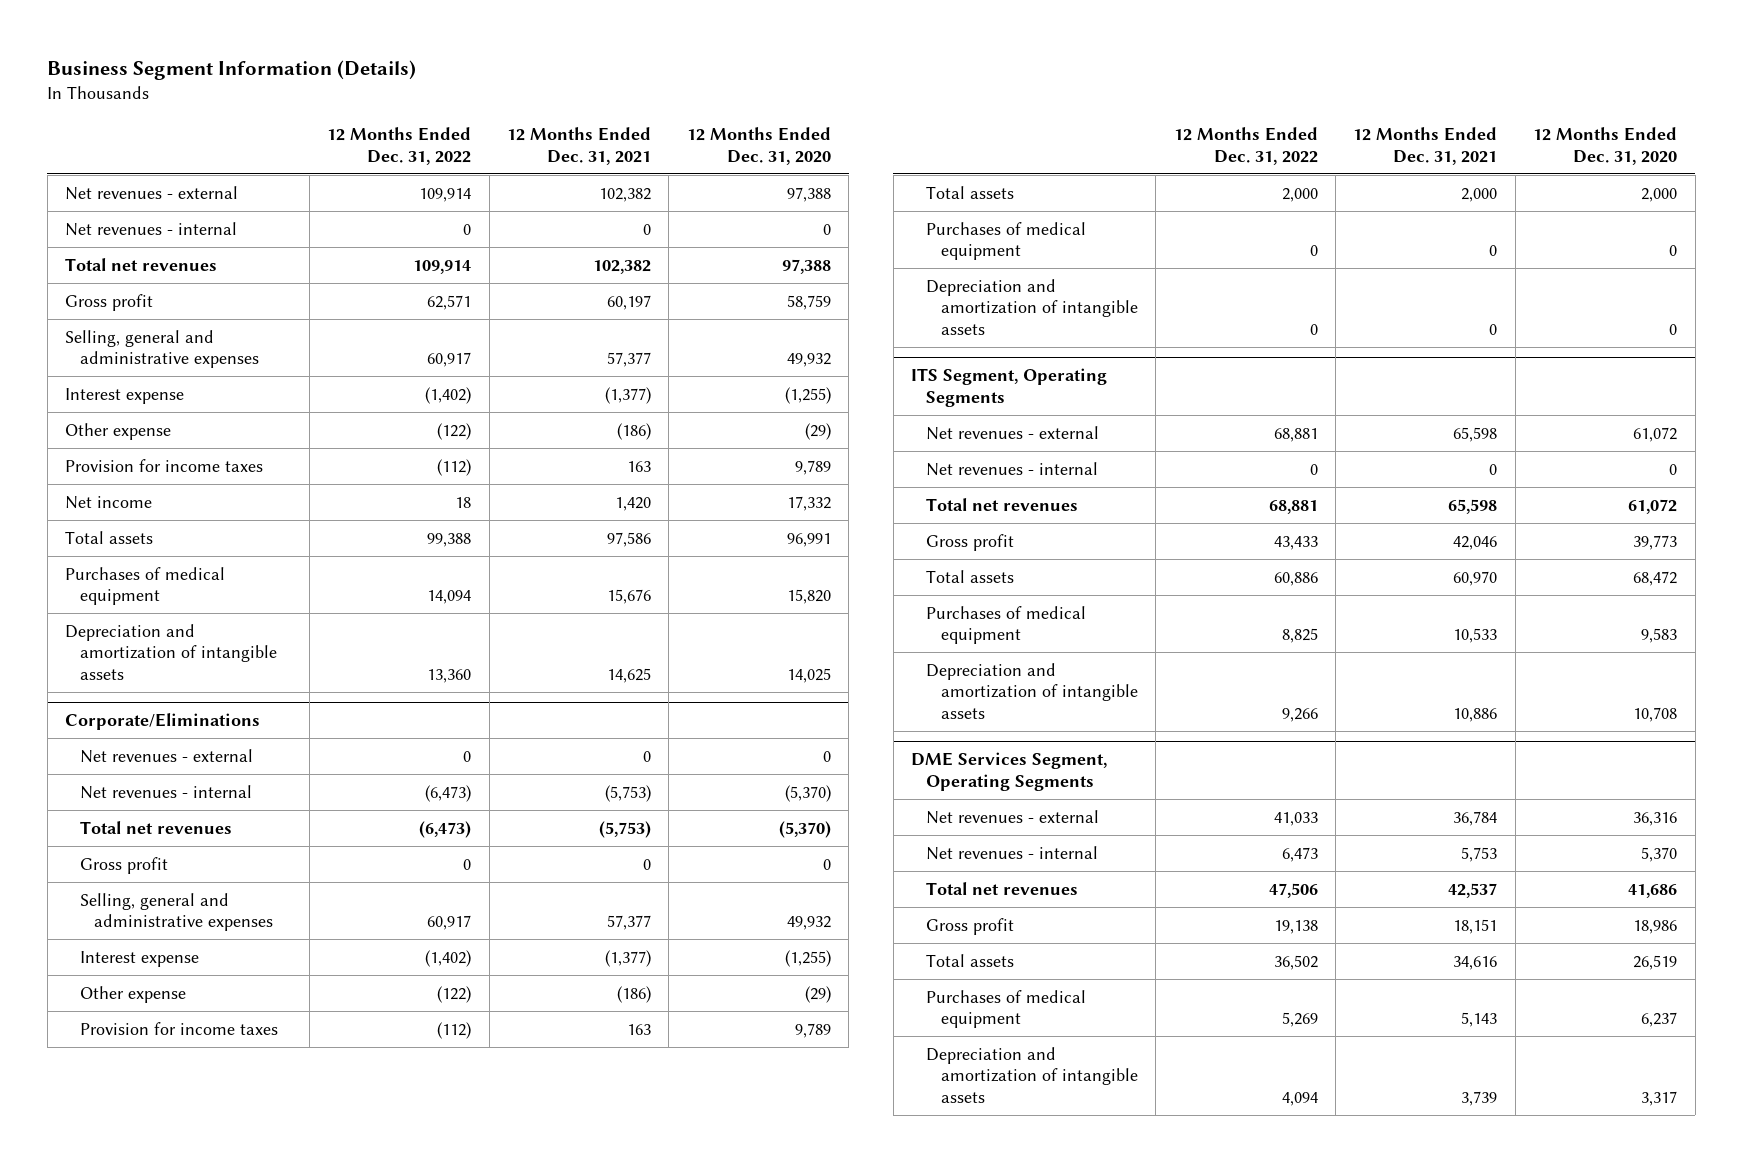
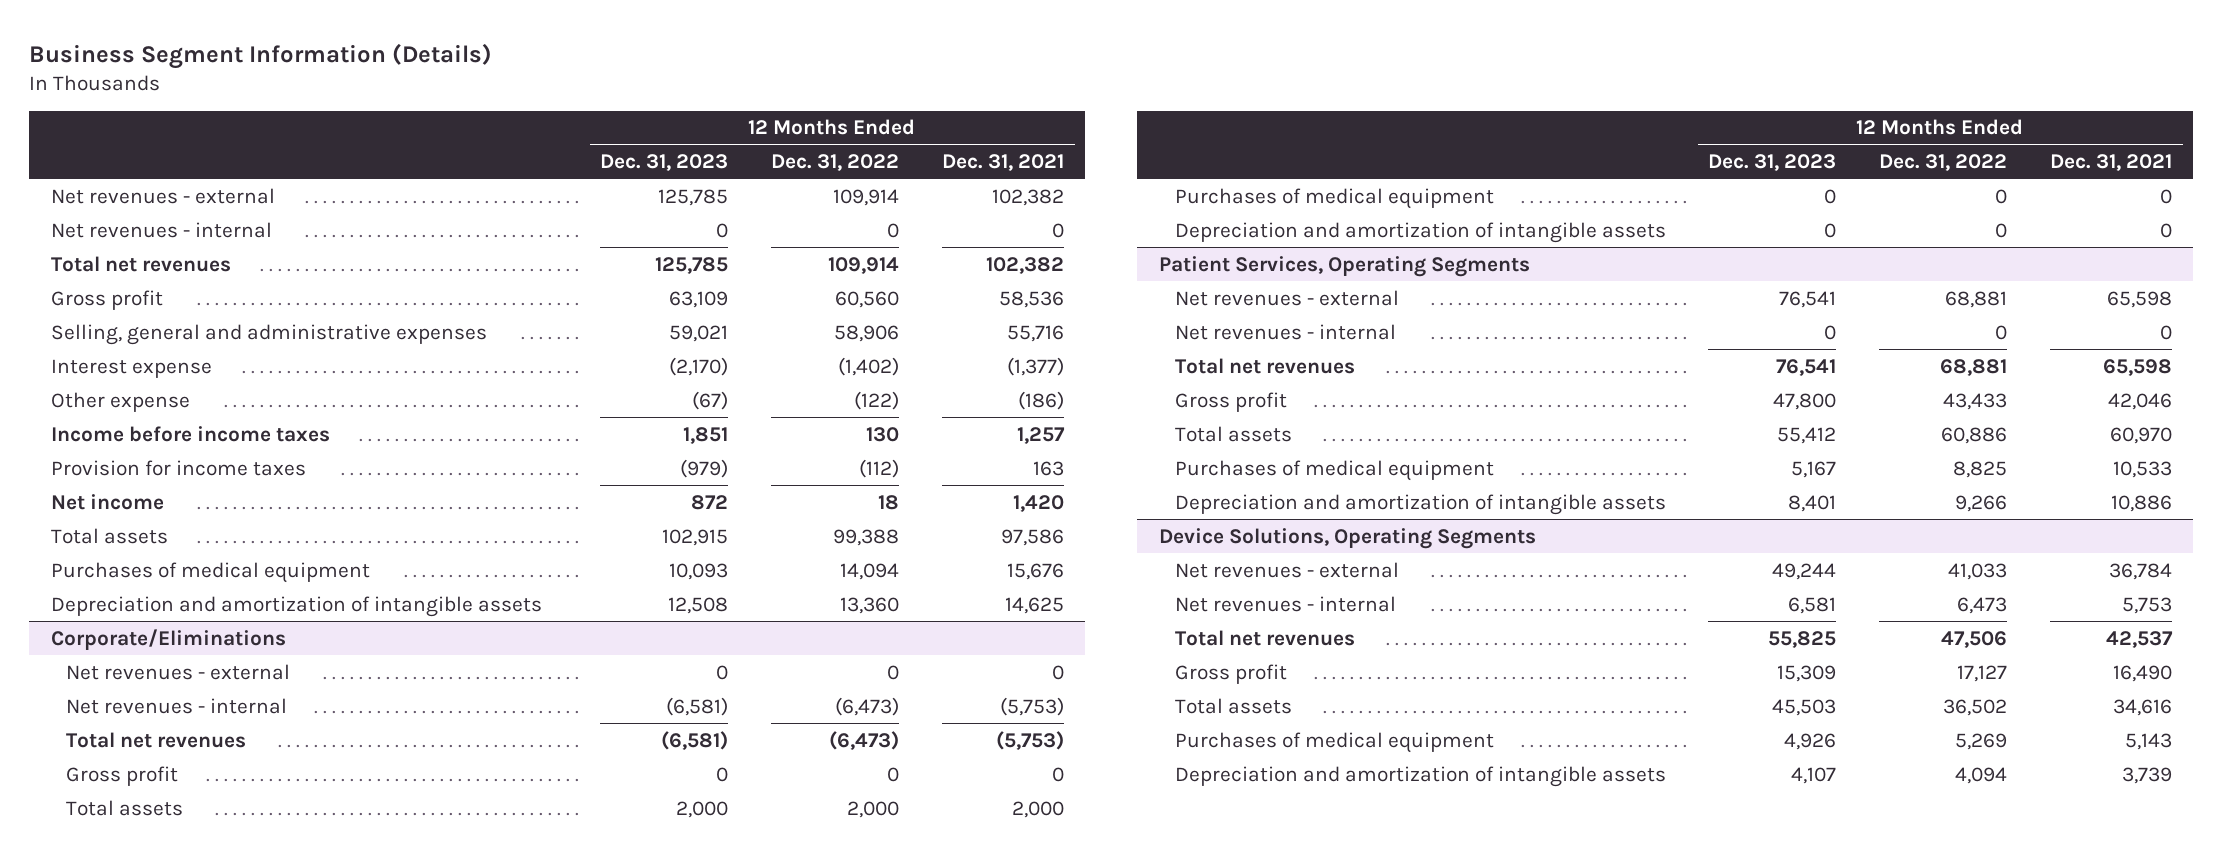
- | 12 Months Ended Dec. 31, 2022 | 12 Months Ended Dec. 31, 2021 | 12 Months Ended Dec. 31, 2020
+ | 12 Months Ended Dec. 31, 2023 | 12 Months Ended Dec. 31, 2022 | 12 Months Ended Dec. 31, 2021
- Gross profit | 62,571 | 60,197 | 58,759
- Selling, general and administrative expenses | 60,917 | 57,377 | 49,932
+ Gross profit | 63,109 | 60,560 | 58,536
+ Selling, general and administrative expenses | 59,021 | 58,906 | 55,716
+ Income before income taxes | 1,851 | 130 | 1,257
@ Corporate/Eliminations
- Selling, general and administrative expenses | 60,917 | 57,377 | 49,932
- Interest expense | (1,402) | (1,377) | (1,255)
- Other expense | (122) | (186) | (29)
- Provision for income taxes | (112) | 163 | 9,789
- ITS Segment, Operating Segments
+ Patient Services, Operating Segments
- DME Services Segment, Operating Segments
+ Device Solutions, Operating Segments
- Gross profit | 19,138 | 18,151 | 18,986
+ Gross profit | 15,309 | 17,127 | 16,490

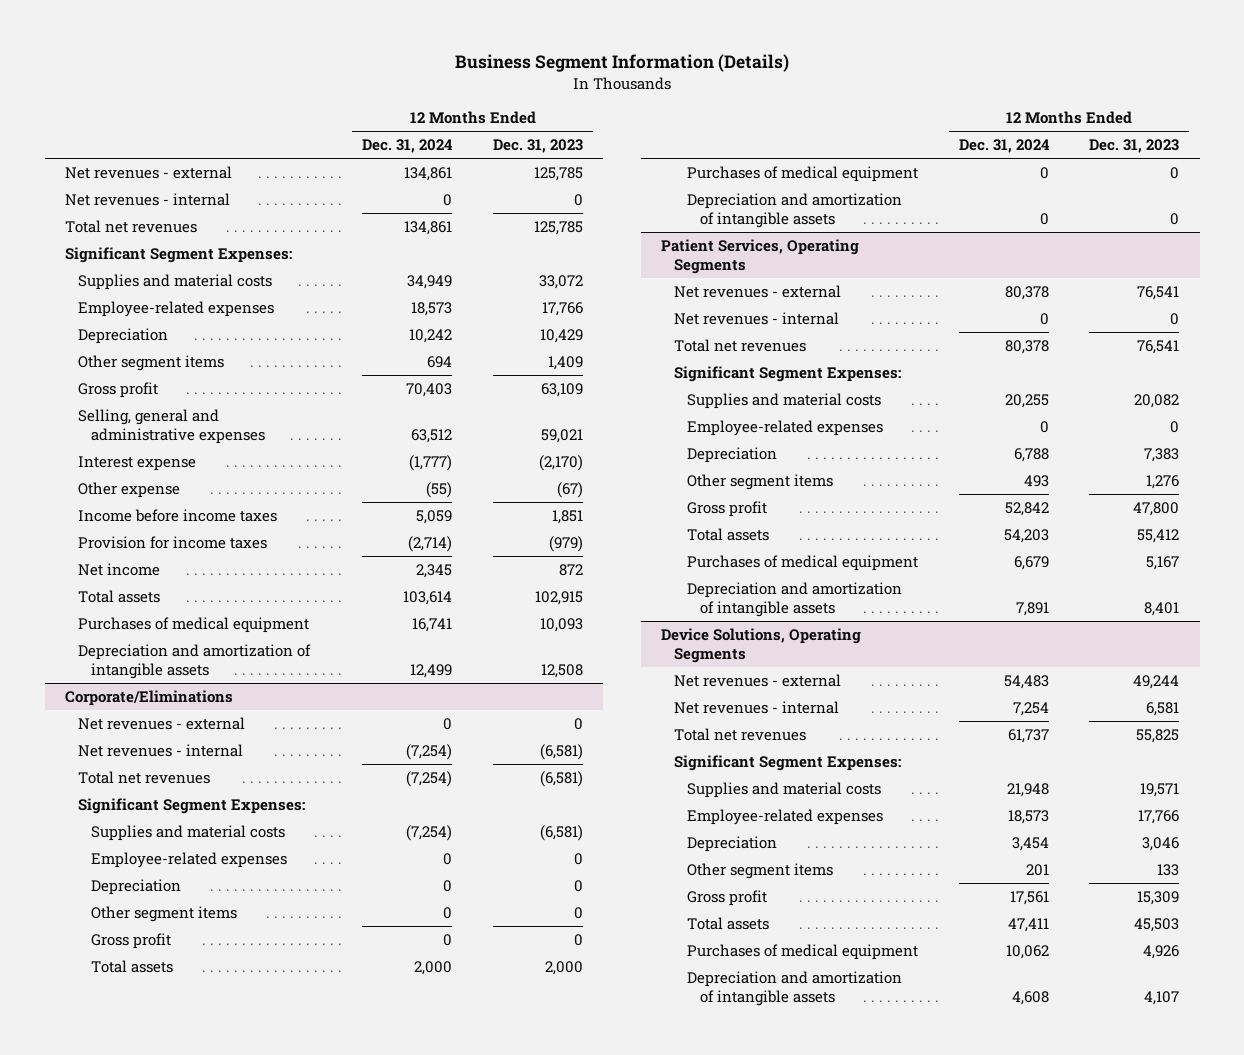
- | 12 Months Ended Dec. 31, 2023 | 12 Months Ended Dec. 31, 2022 | 12 Months Ended Dec. 31, 2021
+ | 12 Months Ended Dec. 31, 2024 | 12 Months Ended Dec. 31, 2023
+ Significant Segment Expenses:
+ Supplies and material costs | 34,949 | 33,072
+ Employee-related expenses | 18,573 | 17,766
+ Depreciation | 10,242 | 10,429
+ Other segment items | 694 | 1,409
@ Corporate/Eliminations
+ Significant Segment Expenses:
+ Supplies and material costs | (7,254) | (6,581)
+ Employee-related expenses | 0 | 0
+ Depreciation | 0 | 0
+ Other segment items | 0 | 0
@ Patient Services, Operating Segments
+ Significant Segment Expenses:
+ Supplies and material costs | 20,255 | 20,082
+ Employee-related expenses | 0 | 0
+ Depreciation | 6,788 | 7,383
+ Other segment items | 493 | 1,276
@ Device Solutions, Operating Segments
+ Significant Segment Expenses:
+ Supplies and material costs | 21,948 | 19,571
+ Employee-related expenses | 18,573 | 17,766
+ Depreciation | 3,454 | 3,046
+ Other segment items | 201 | 133

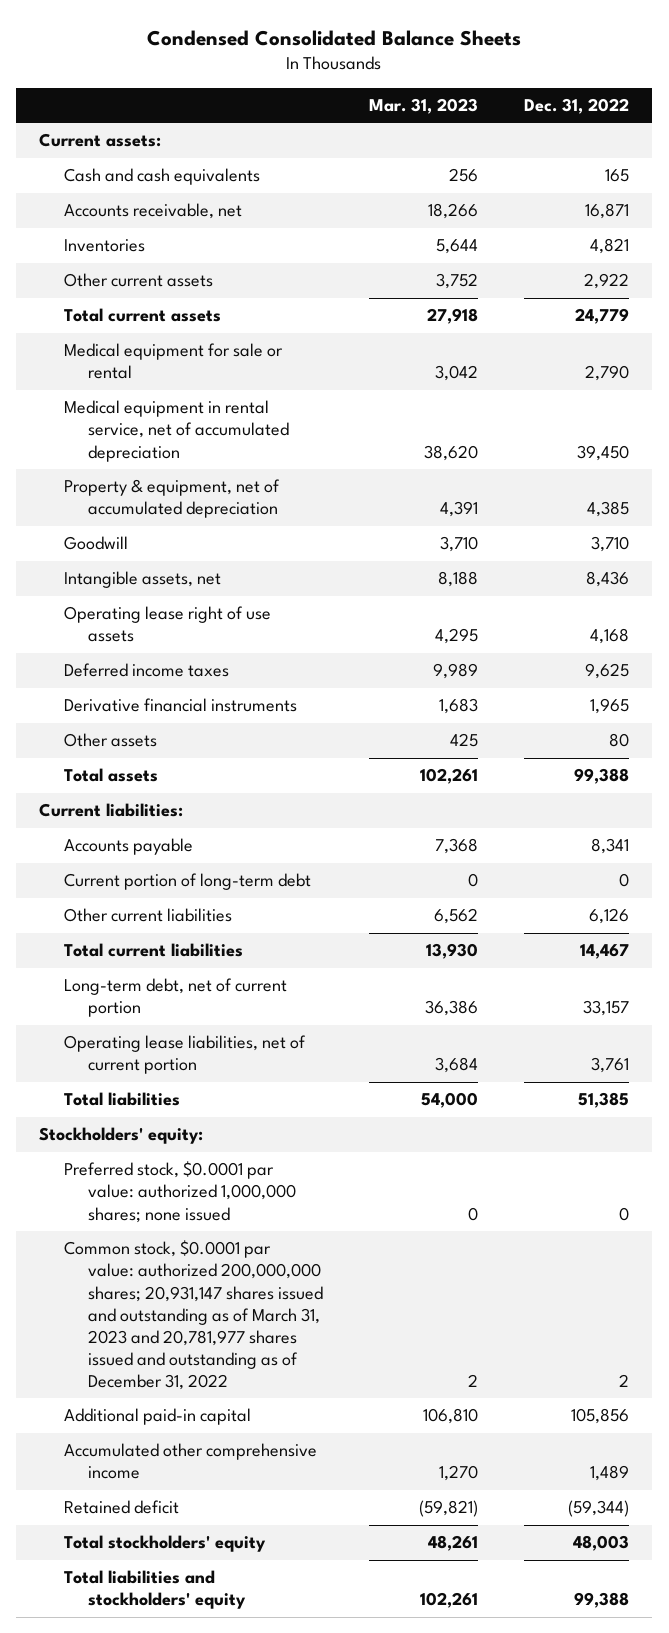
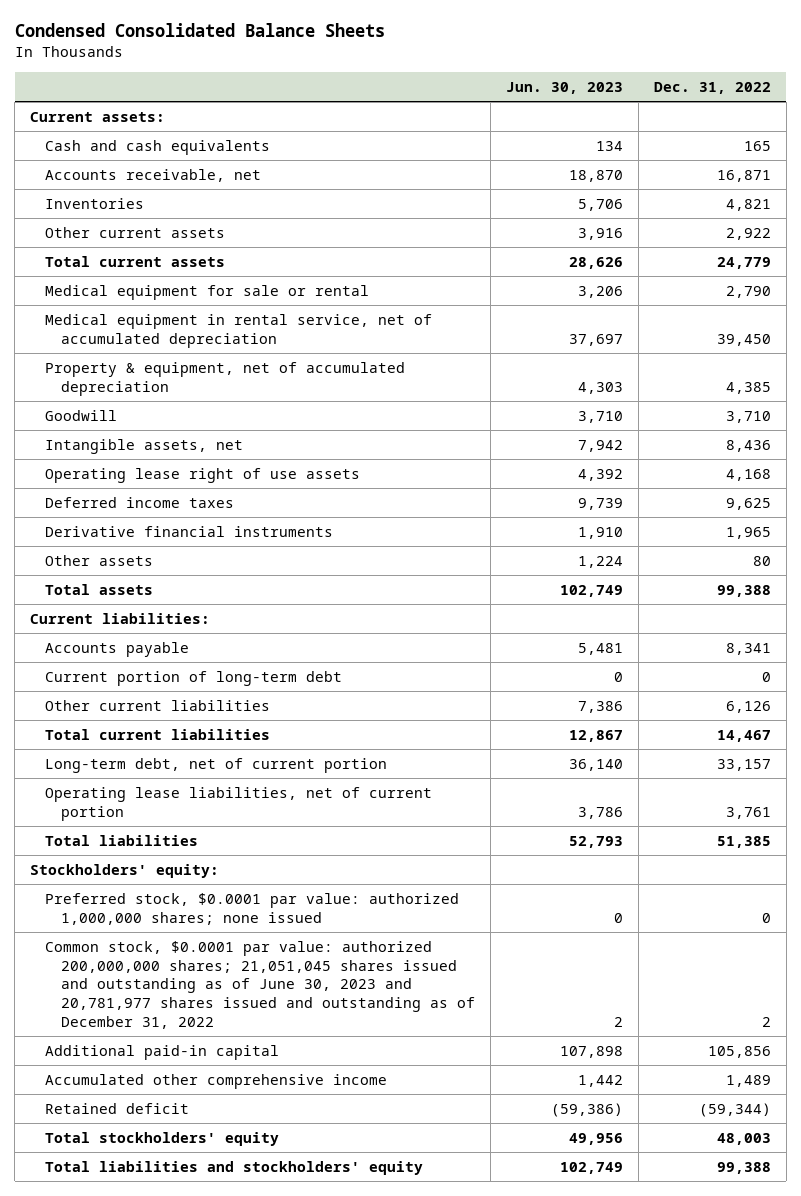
- | Mar. 31, 2023 | Dec. 31, 2022
+ | Jun. 30, 2023 | Dec. 31, 2022
- Common stock, $0.0001 par value: authorized 200,000,000 shares; 20,931,147 shares issued and outstanding as of March 31, 2023 and 20,781,977 shares issued and outstanding as of December 31, 2022 | 2 | 2
+ Common stock, $0.0001 par value: authorized 200,000,000 shares; 21,051,045 shares issued and outstanding as of June 30, 2023 and 20,781,977 shares issued and outstanding as of December 31, 2022 | 2 | 2

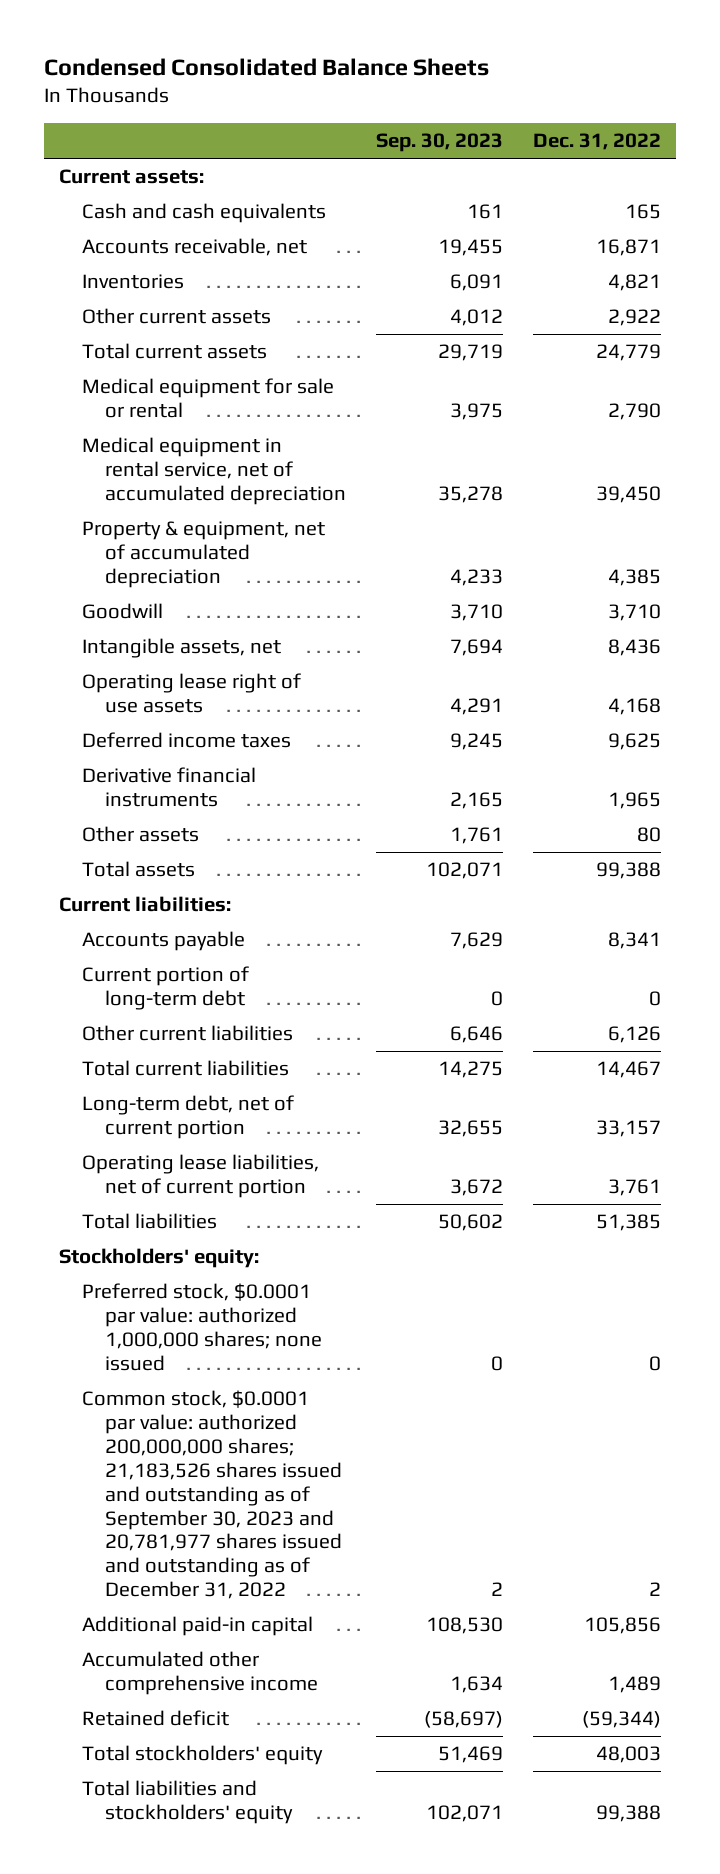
- | Jun. 30, 2023 | Dec. 31, 2022
+ | Sep. 30, 2023 | Dec. 31, 2022
- Common stock, $0.0001 par value: authorized 200,000,000 shares; 21,051,045 shares issued and outstanding as of June 30, 2023 and 20,781,977 shares issued and outstanding as of December 31, 2022 | 2 | 2
+ Common stock, $0.0001 par value: authorized 200,000,000 shares; 21,183,526 shares issued and outstanding as of September 30, 2023 and 20,781,977 shares issued and outstanding as of December 31, 2022 | 2 | 2

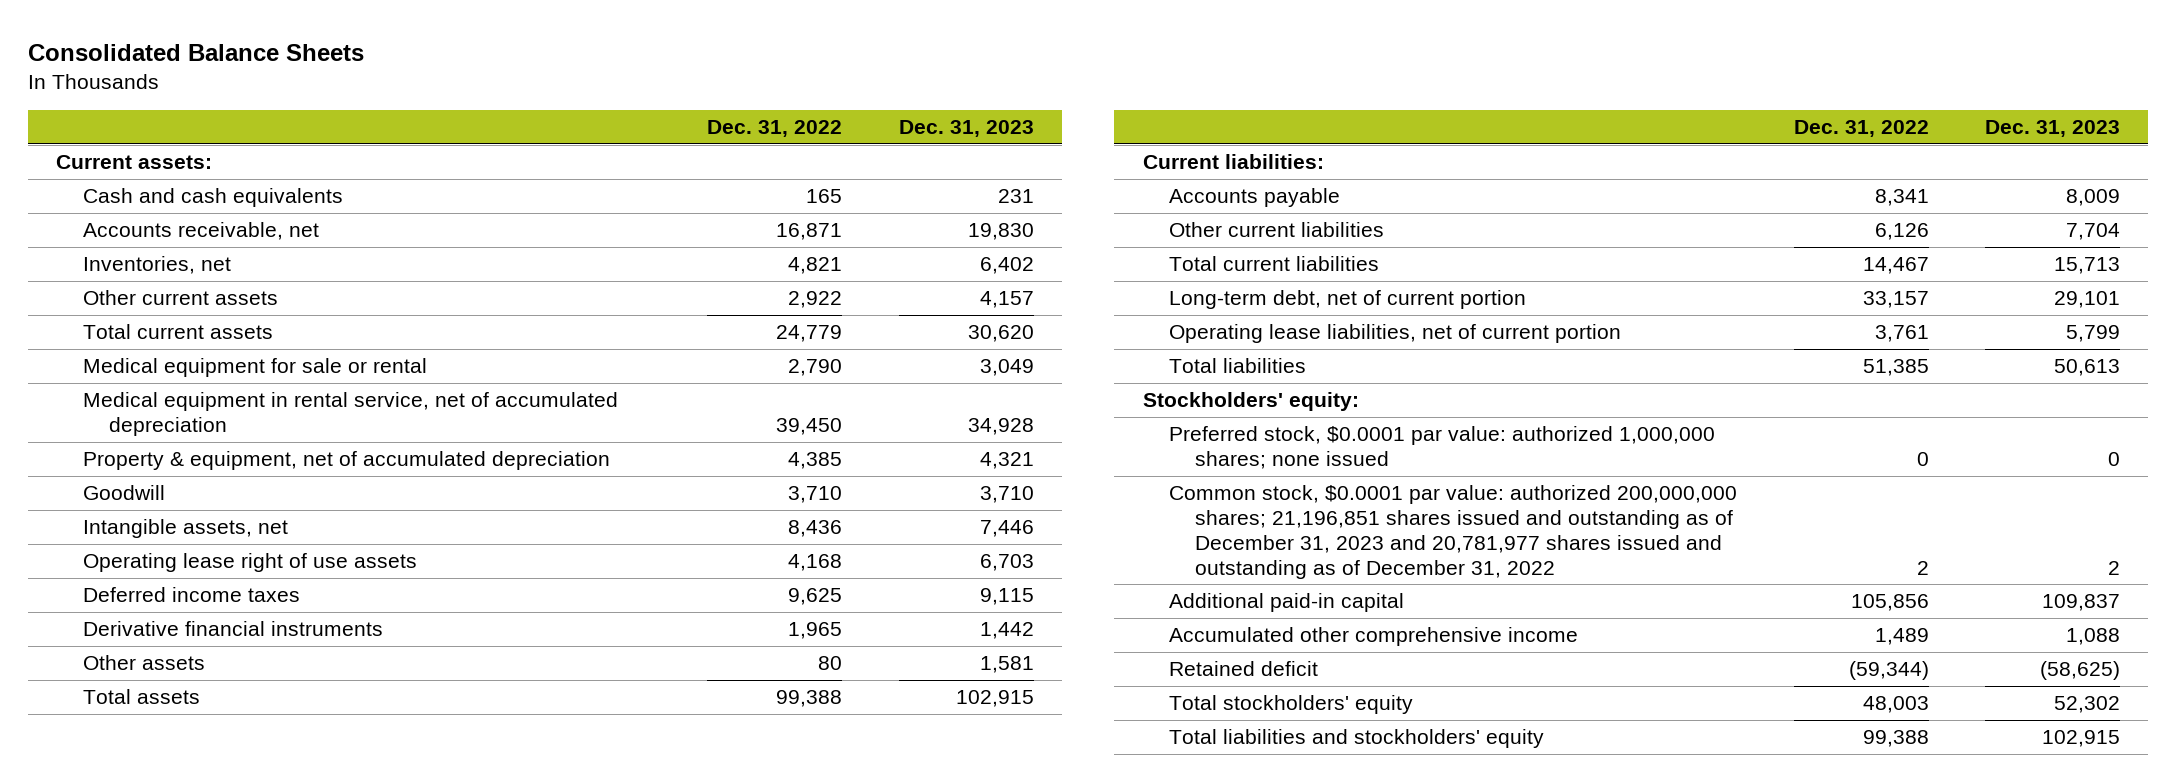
- Condensed Consolidated Balance Sheets
+ Consolidated Balance Sheets
- | Sep. 30, 2023 | Dec. 31, 2022
+ | Dec. 31, 2022 | Dec. 31, 2023
- Inventories | 6,091 | 4,821
+ Inventories, net | 4,821 | 6,402
- Current portion of long-term debt | 0 | 0
- Common stock, $0.0001 par value: authorized 200,000,000 shares; 21,183,526 shares issued and outstanding as of September 30, 2023 and 20,781,977 shares issued and outstanding as of December 31, 2022 | 2 | 2
+ Common stock, $0.0001 par value: authorized 200,000,000 shares; 21,196,851 shares issued and outstanding as of December 31, 2023 and 20,781,977 shares issued and outstanding as of December 31, 2022 | 2 | 2

